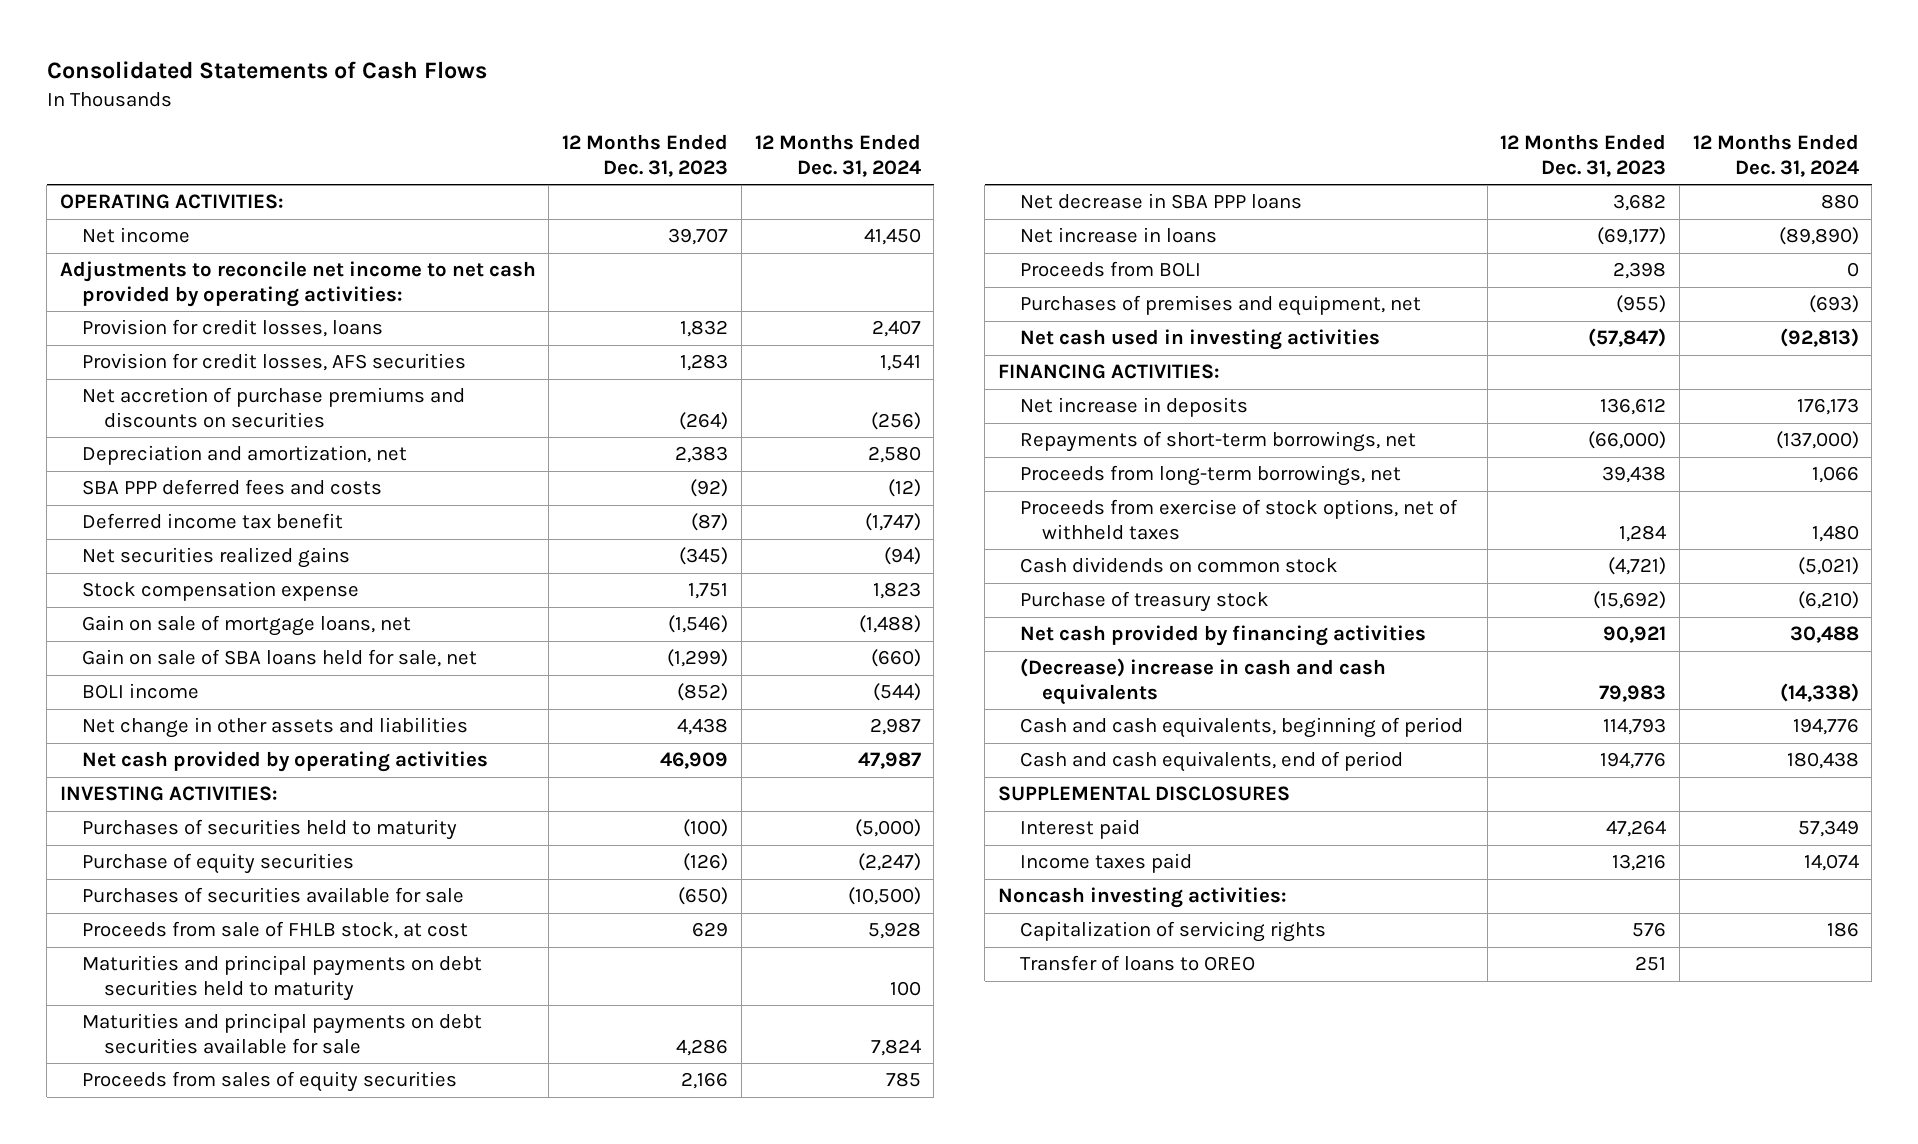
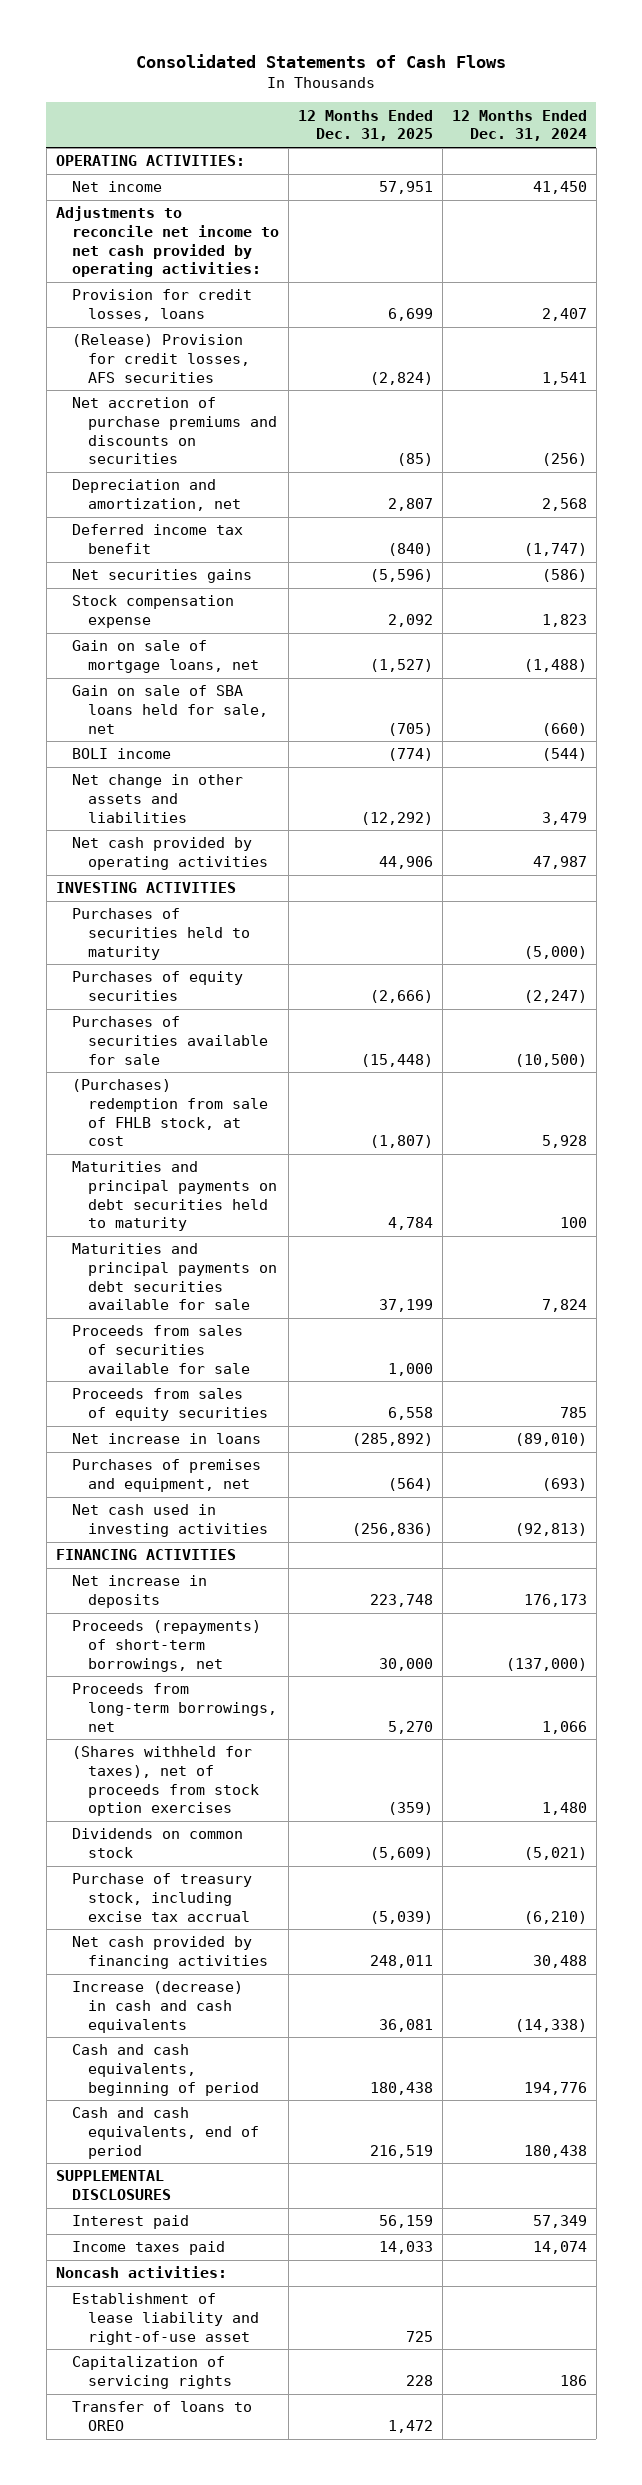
- | 12 Months Ended Dec. 31, 2023 | 12 Months Ended Dec. 31, 2024
+ | 12 Months Ended Dec. 31, 2025 | 12 Months Ended Dec. 31, 2024
- Provision for credit losses, AFS securities | 1,283 | 1,541
+ (Release) Provision for credit losses, AFS securities | (2,824) | 1,541
- Depreciation and amortization, net | 2,383 | 2,580
- SBA PPP deferred fees and costs | (92) | (12)
+ Depreciation and amortization, net | 2,807 | 2,568
- Net securities realized gains | (345) | (94)
+ Net securities gains | (5,596) | (586)
- Net change in other assets and liabilities | 4,438 | 2,987
+ Net change in other assets and liabilities | (12,292) | 3,479
- INVESTING ACTIVITIES:
+ INVESTING ACTIVITIES
- Purchase of equity securities | (126) | (2,247)
+ Purchases of equity securities | (2,666) | (2,247)
- Proceeds from sale of FHLB stock, at cost | 629 | 5,928
+ (Purchases) redemption from sale of FHLB stock, at cost | (1,807) | 5,928
+ Proceeds from sales of securities available for sale | 1,000 |
- Net decrease in SBA PPP loans | 3,682 | 880
- Net increase in loans | (69,177) | (89,890)
- Proceeds from BOLI | 2,398 | 0
+ Net increase in loans | (285,892) | (89,010)
- FINANCING ACTIVITIES:
+ FINANCING ACTIVITIES
- Repayments of short-term borrowings, net | (66,000) | (137,000)
+ Proceeds (repayments) of short-term borrowings, net | 30,000 | (137,000)
- Proceeds from exercise of stock options, net of withheld taxes | 1,284 | 1,480
- Cash dividends on common stock | (4,721) | (5,021)
- Purchase of treasury stock | (15,692) | (6,210)
+ (Shares withheld for taxes), net of proceeds from stock option exercises | (359) | 1,480
+ Dividends on common stock | (5,609) | (5,021)
+ Purchase of treasury stock, including excise tax accrual | (5,039) | (6,210)
- (Decrease) increase in cash and cash equivalents | 79,983 | (14,338)
+ Increase (decrease) in cash and cash equivalents | 36,081 | (14,338)
- Noncash investing activities:
+ Noncash activities:
+ Establishment of lease liability and right-of-use asset | 725 |

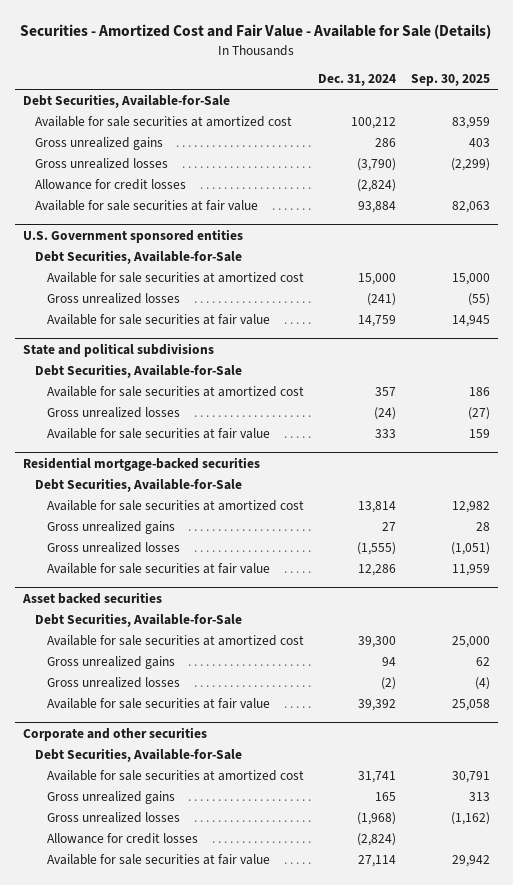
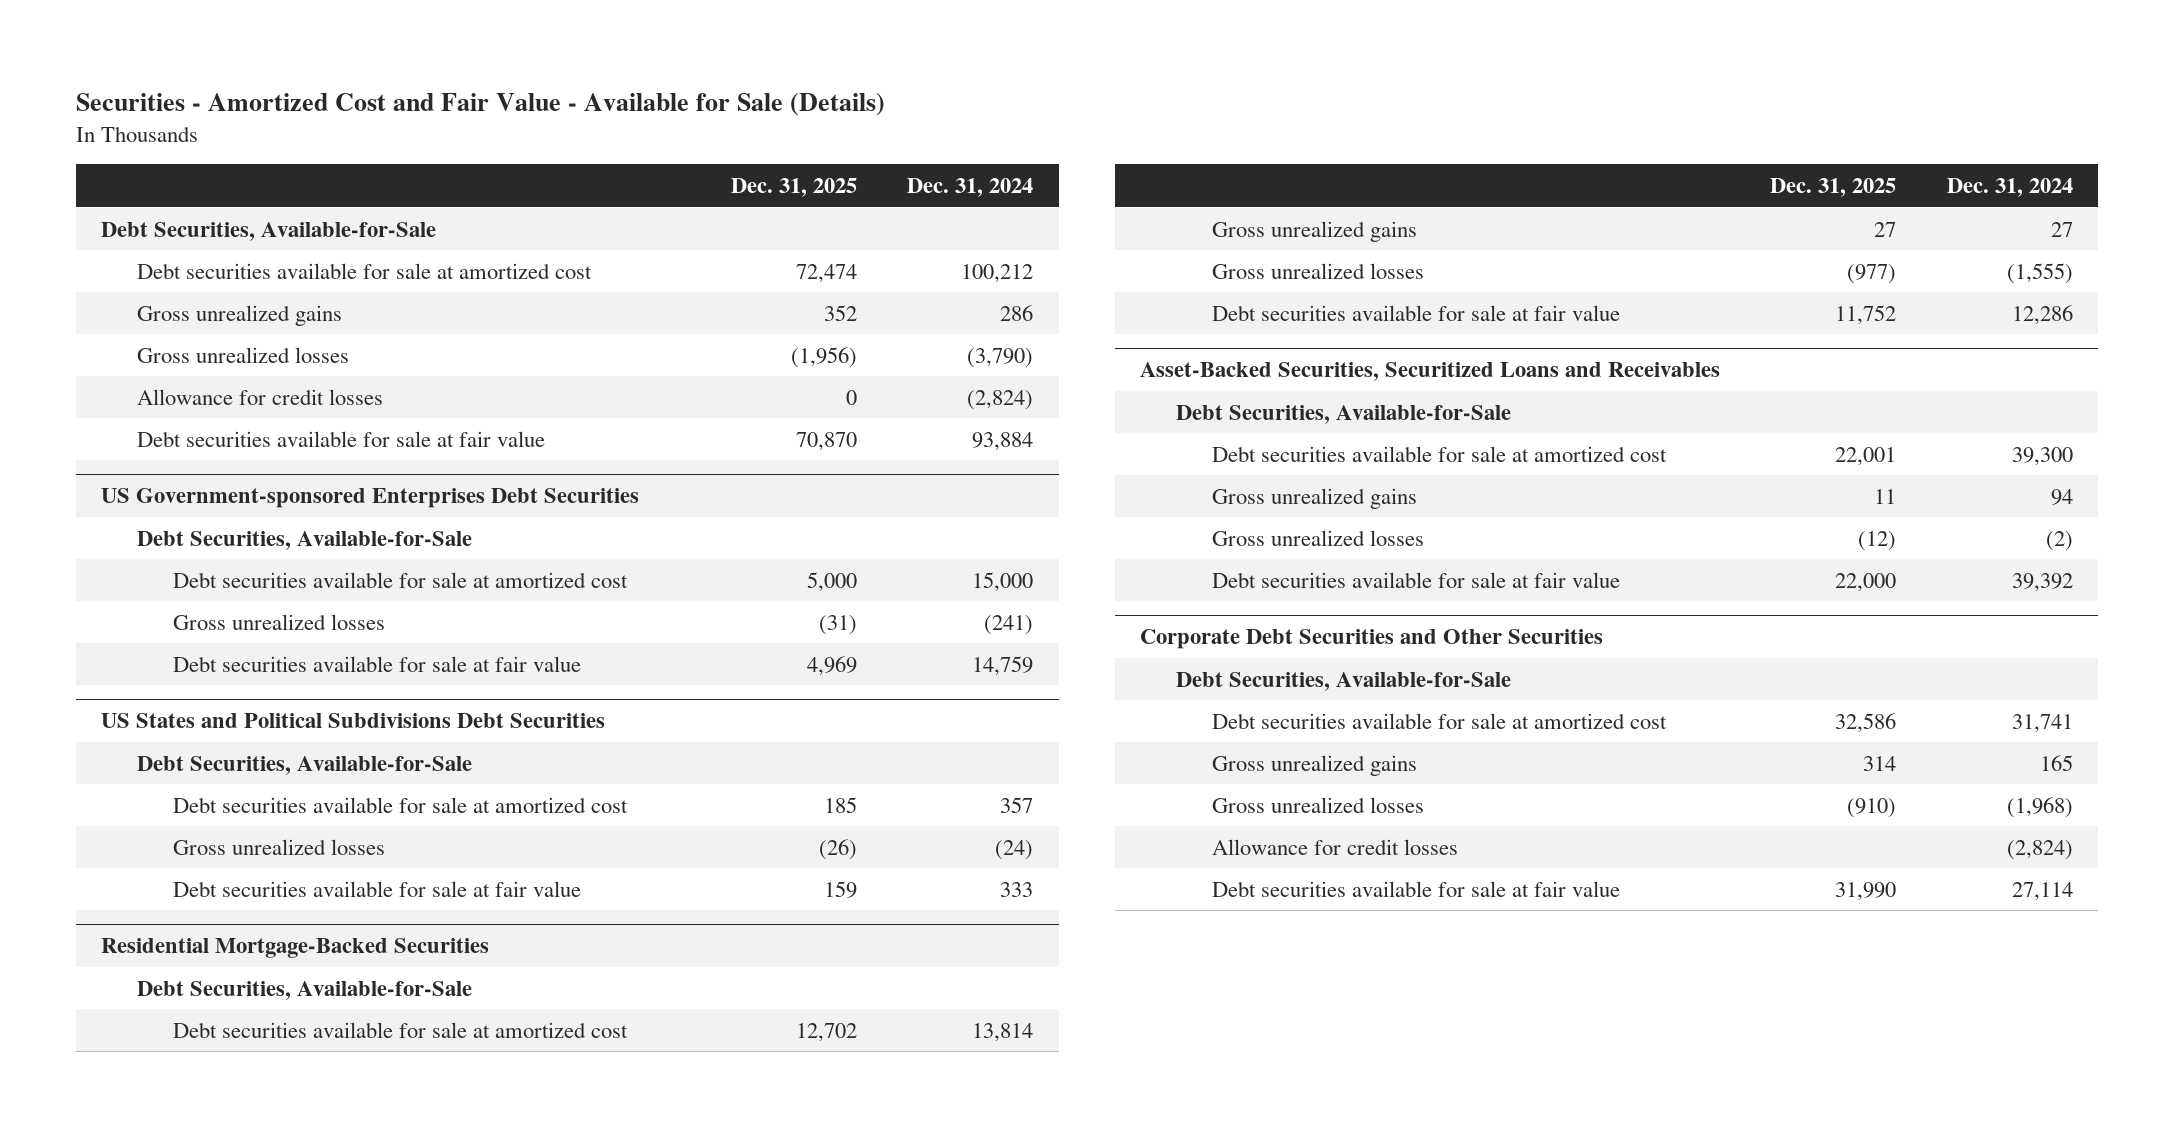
- | Dec. 31, 2024 | Sep. 30, 2025
+ | Dec. 31, 2025 | Dec. 31, 2024
- Available for sale securities at amortized cost | 100,212 | 83,959
+ Debt securities available for sale at amortized cost | 72,474 | 100,212
- Available for sale securities at fair value | 93,884 | 82,063
- U.S. Government sponsored entities
+ Debt securities available for sale at fair value | 70,870 | 93,884
+ US Government-sponsored Enterprises Debt Securities
- Available for sale securities at amortized cost | 15,000 | 15,000
+ Debt securities available for sale at amortized cost | 5,000 | 15,000
- Available for sale securities at fair value | 14,759 | 14,945
- State and political subdivisions
+ Debt securities available for sale at fair value | 4,969 | 14,759
+ US States and Political Subdivisions Debt Securities
- Available for sale securities at amortized cost | 357 | 186
+ Debt securities available for sale at amortized cost | 185 | 357
- Available for sale securities at fair value | 333 | 159
- Residential mortgage-backed securities
+ Debt securities available for sale at fair value | 159 | 333
+ Residential Mortgage-Backed Securities
- Available for sale securities at amortized cost | 13,814 | 12,982
+ Debt securities available for sale at amortized cost | 12,702 | 13,814
- Available for sale securities at fair value | 12,286 | 11,959
- Asset backed securities
+ Debt securities available for sale at fair value | 11,752 | 12,286
+ Asset-Backed Securities, Securitized Loans and Receivables
- Available for sale securities at amortized cost | 39,300 | 25,000
+ Debt securities available for sale at amortized cost | 22,001 | 39,300
- Available for sale securities at fair value | 39,392 | 25,058
- Corporate and other securities
+ Debt securities available for sale at fair value | 22,000 | 39,392
+ Corporate Debt Securities and Other Securities
- Available for sale securities at amortized cost | 31,741 | 30,791
+ Debt securities available for sale at amortized cost | 32,586 | 31,741
- Available for sale securities at fair value | 27,114 | 29,942
+ Debt securities available for sale at fair value | 31,990 | 27,114

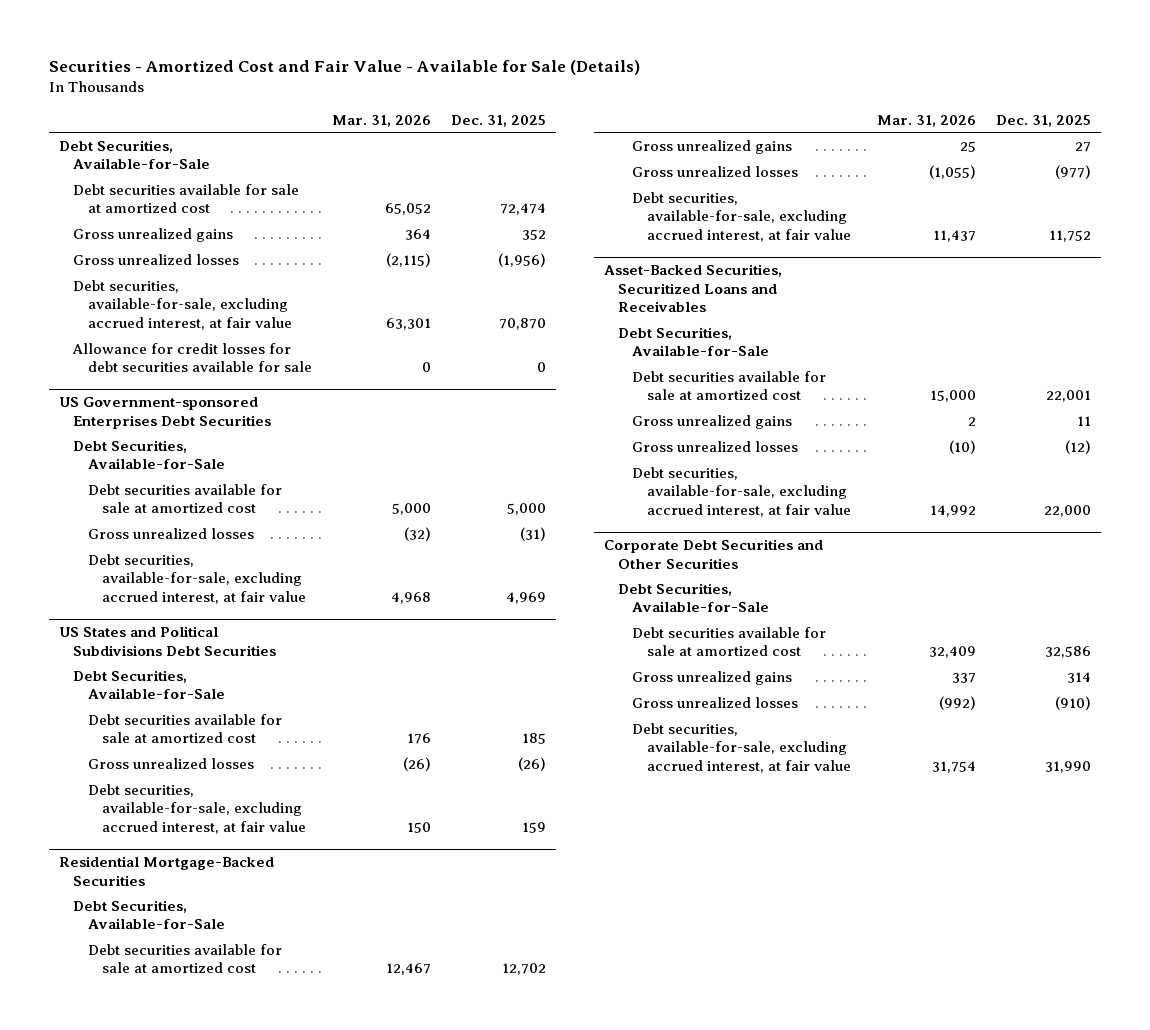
- | Dec. 31, 2025 | Dec. 31, 2024
+ | Mar. 31, 2026 | Dec. 31, 2025
- Allowance for credit losses | 0 | (2,824)
- Debt securities available for sale at fair value | 70,870 | 93,884
+ Debt securities, available-for-sale, excluding accrued interest, at fair value | 63,301 | 70,870
+ Allowance for credit losses for debt securities available for sale | 0 | 0
@ US Government-sponsored Enterprises Debt Securities
- Debt securities available for sale at fair value | 4,969 | 14,759
+ Debt securities, available-for-sale, excluding accrued interest, at fair value | 4,968 | 4,969
@ US States and Political Subdivisions Debt Securities
- Debt securities available for sale at fair value | 159 | 333
+ Debt securities, available-for-sale, excluding accrued interest, at fair value | 150 | 159
@ Residential Mortgage-Backed Securities
- Debt securities available for sale at fair value | 11,752 | 12,286
+ Debt securities, available-for-sale, excluding accrued interest, at fair value | 11,437 | 11,752
@ Asset-Backed Securities, Securitized Loans and Receivables
- Debt securities available for sale at fair value | 22,000 | 39,392
+ Debt securities, available-for-sale, excluding accrued interest, at fair value | 14,992 | 22,000
@ Corporate Debt Securities and Other Securities
- Allowance for credit losses | | (2,824)
- Debt securities available for sale at fair value | 31,990 | 27,114
+ Debt securities, available-for-sale, excluding accrued interest, at fair value | 31,754 | 31,990

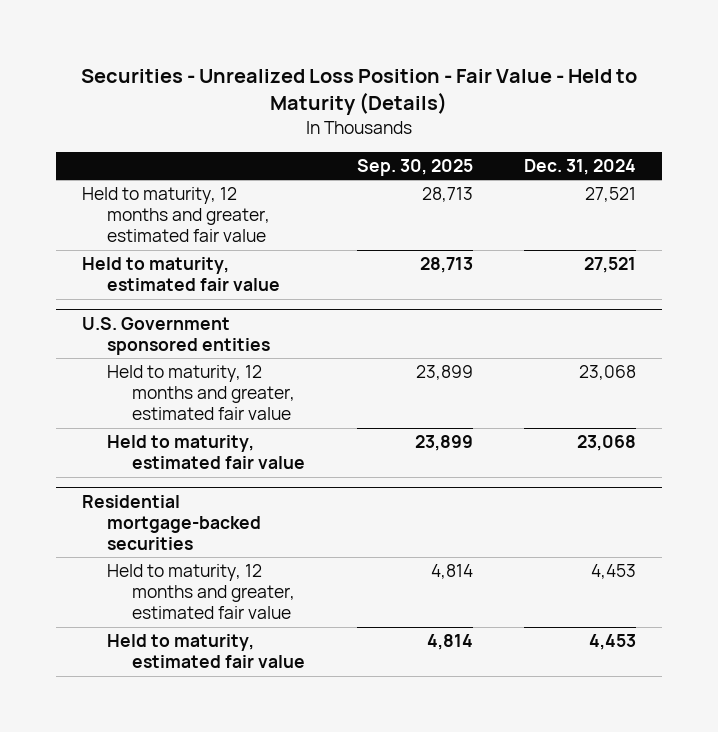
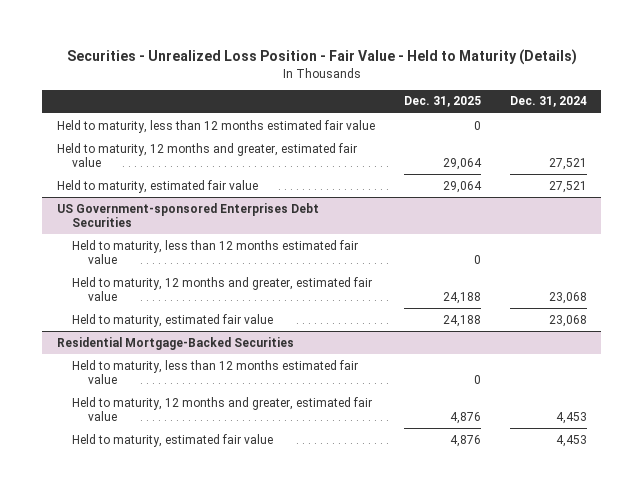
- | Sep. 30, 2025 | Dec. 31, 2024
+ | Dec. 31, 2025 | Dec. 31, 2024
+ Held to maturity, less than 12 months estimated fair value | 0 |
- U.S. Government sponsored entities
+ US Government-sponsored Enterprises Debt Securities
+ Held to maturity, less than 12 months estimated fair value | 0 |
- Residential mortgage-backed securities
+ Residential Mortgage-Backed Securities
+ Held to maturity, less than 12 months estimated fair value | 0 |

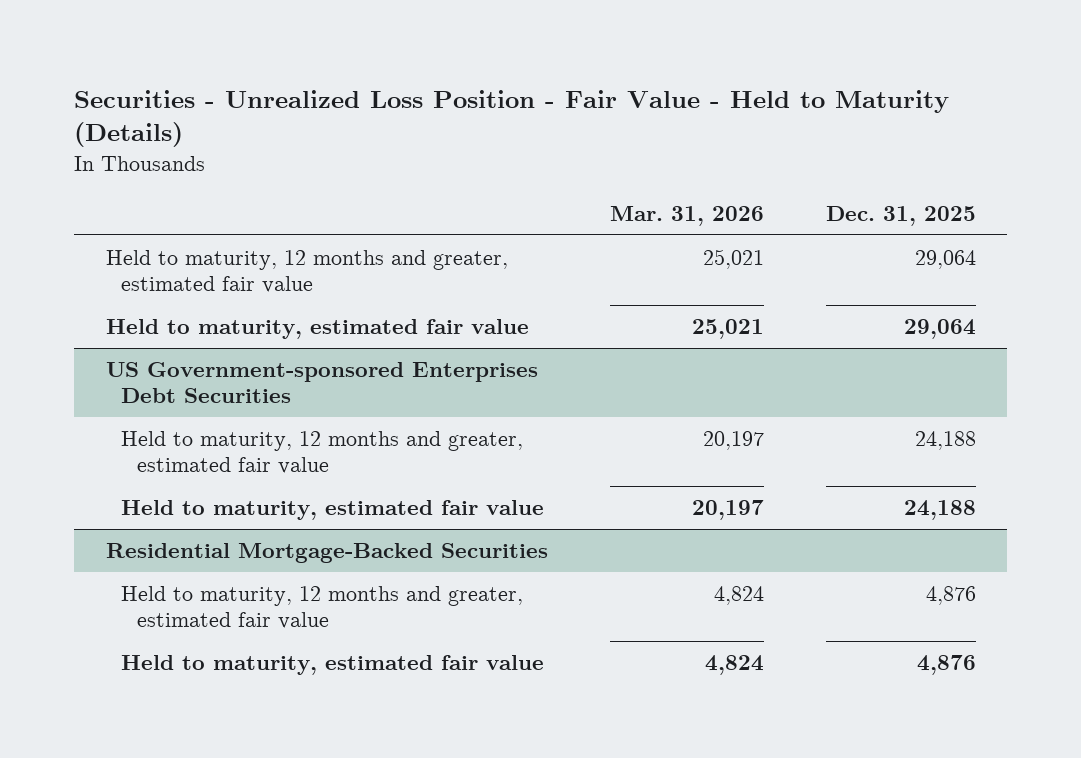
- | Dec. 31, 2025 | Dec. 31, 2024
+ | Mar. 31, 2026 | Dec. 31, 2025
- Held to maturity, less than 12 months estimated fair value | 0 |
@ US Government-sponsored Enterprises Debt Securities
- Held to maturity, less than 12 months estimated fair value | 0 |
@ Residential Mortgage-Backed Securities
- Held to maturity, less than 12 months estimated fair value | 0 |

